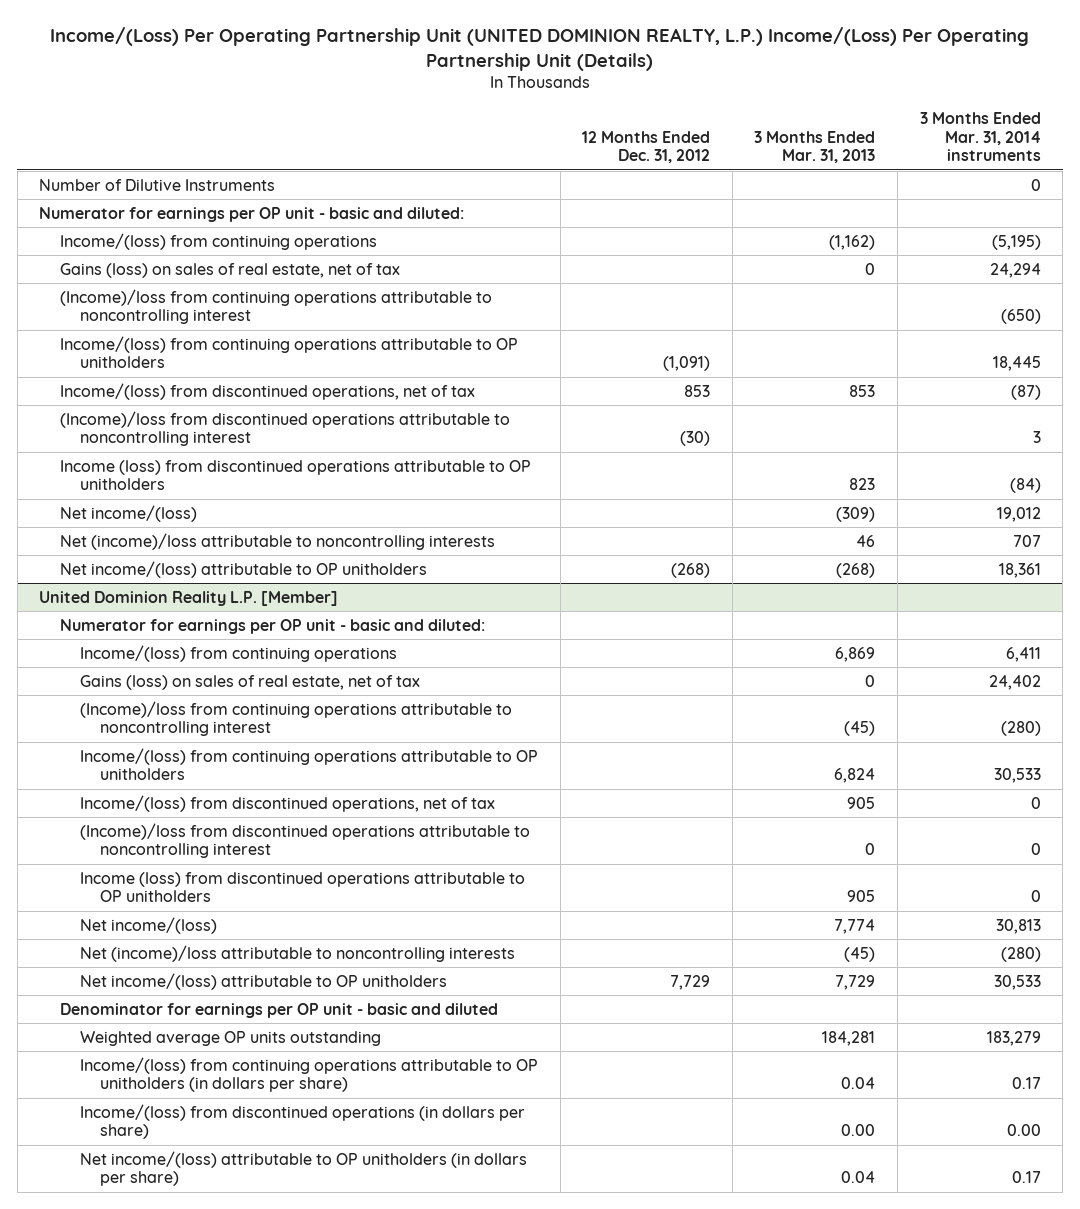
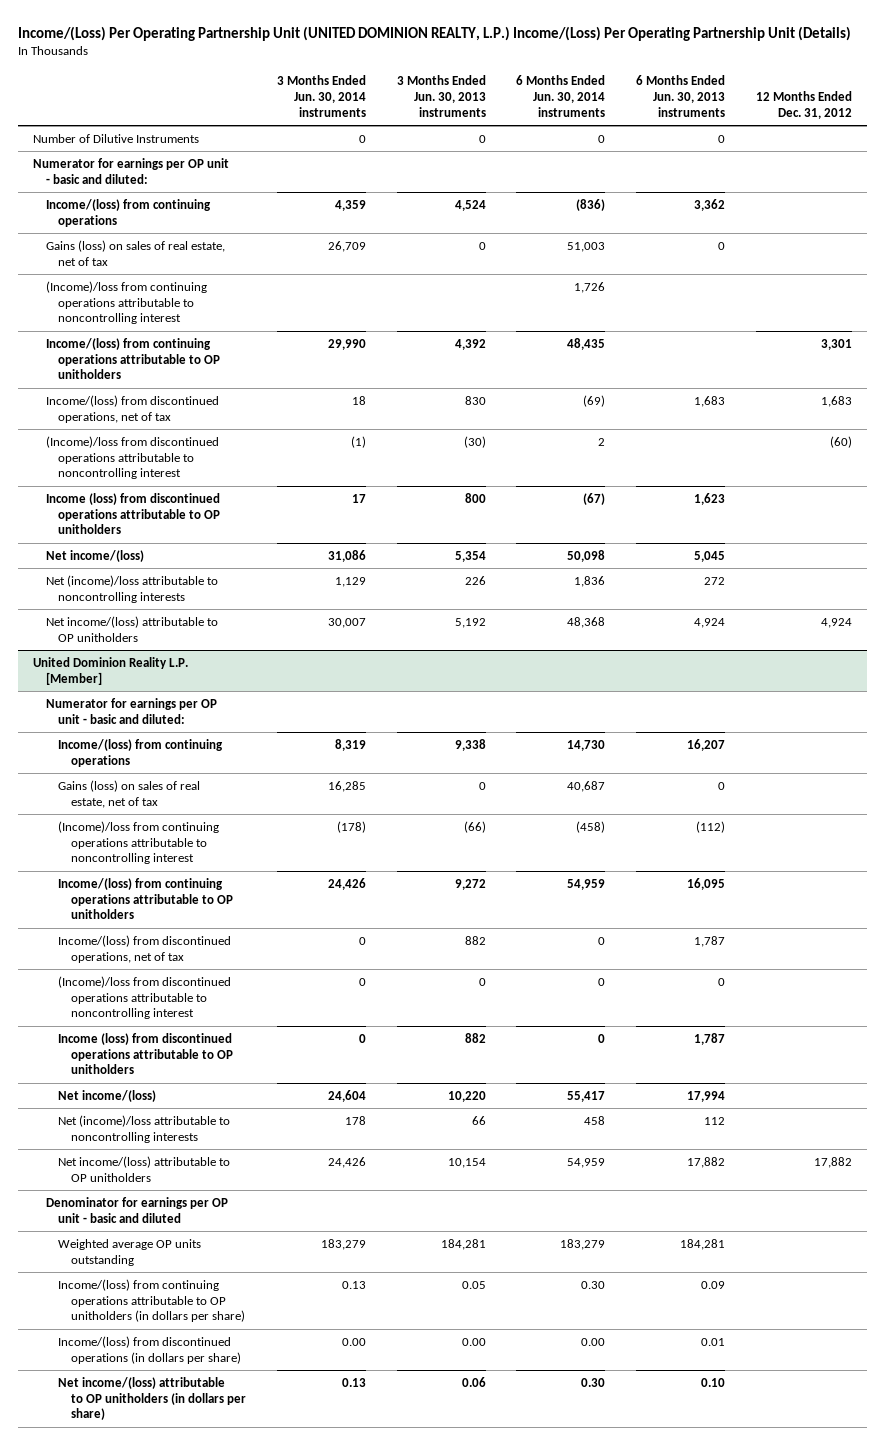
- | 12 Months Ended Dec. 31, 2012 | 3 Months Ended Mar. 31, 2013 | 3 Months Ended Mar. 31, 2014 instruments
+ | 3 Months Ended Jun. 30, 2014 instruments | 3 Months Ended Jun. 30, 2013 instruments | 6 Months Ended Jun. 30, 2014 instruments | 6 Months Ended Jun. 30, 2013 instruments | 12 Months Ended Dec. 31, 2012
- Income/(loss) from continuing operations attributable to OP unitholders | (1,091) | | 18,445
- Income/(loss) from discontinued operations, net of tax | 853 | 853 | (87)
- (Income)/loss from discontinued operations attributable to noncontrolling interest | (30) | | 3
+ Income/(loss) from continuing operations attributable to OP unitholders | 29,990 | 4,392 | 48,435 | | 3,301
+ Income/(loss) from discontinued operations, net of tax | 18 | 830 | (69) | 1,683 | 1,683
+ (Income)/loss from discontinued operations attributable to noncontrolling interest | (1) | (30) | 2 | | (60)
- Net income/(loss) attributable to OP unitholders | (268) | (268) | 18,361
+ Net income/(loss) attributable to OP unitholders | 30,007 | 5,192 | 48,368 | 4,924 | 4,924
@ United Dominion Reality L.P. [Member]
- Net income/(loss) attributable to OP unitholders | 7,729 | 7,729 | 30,533
+ Net income/(loss) attributable to OP unitholders | 24,426 | 10,154 | 54,959 | 17,882 | 17,882

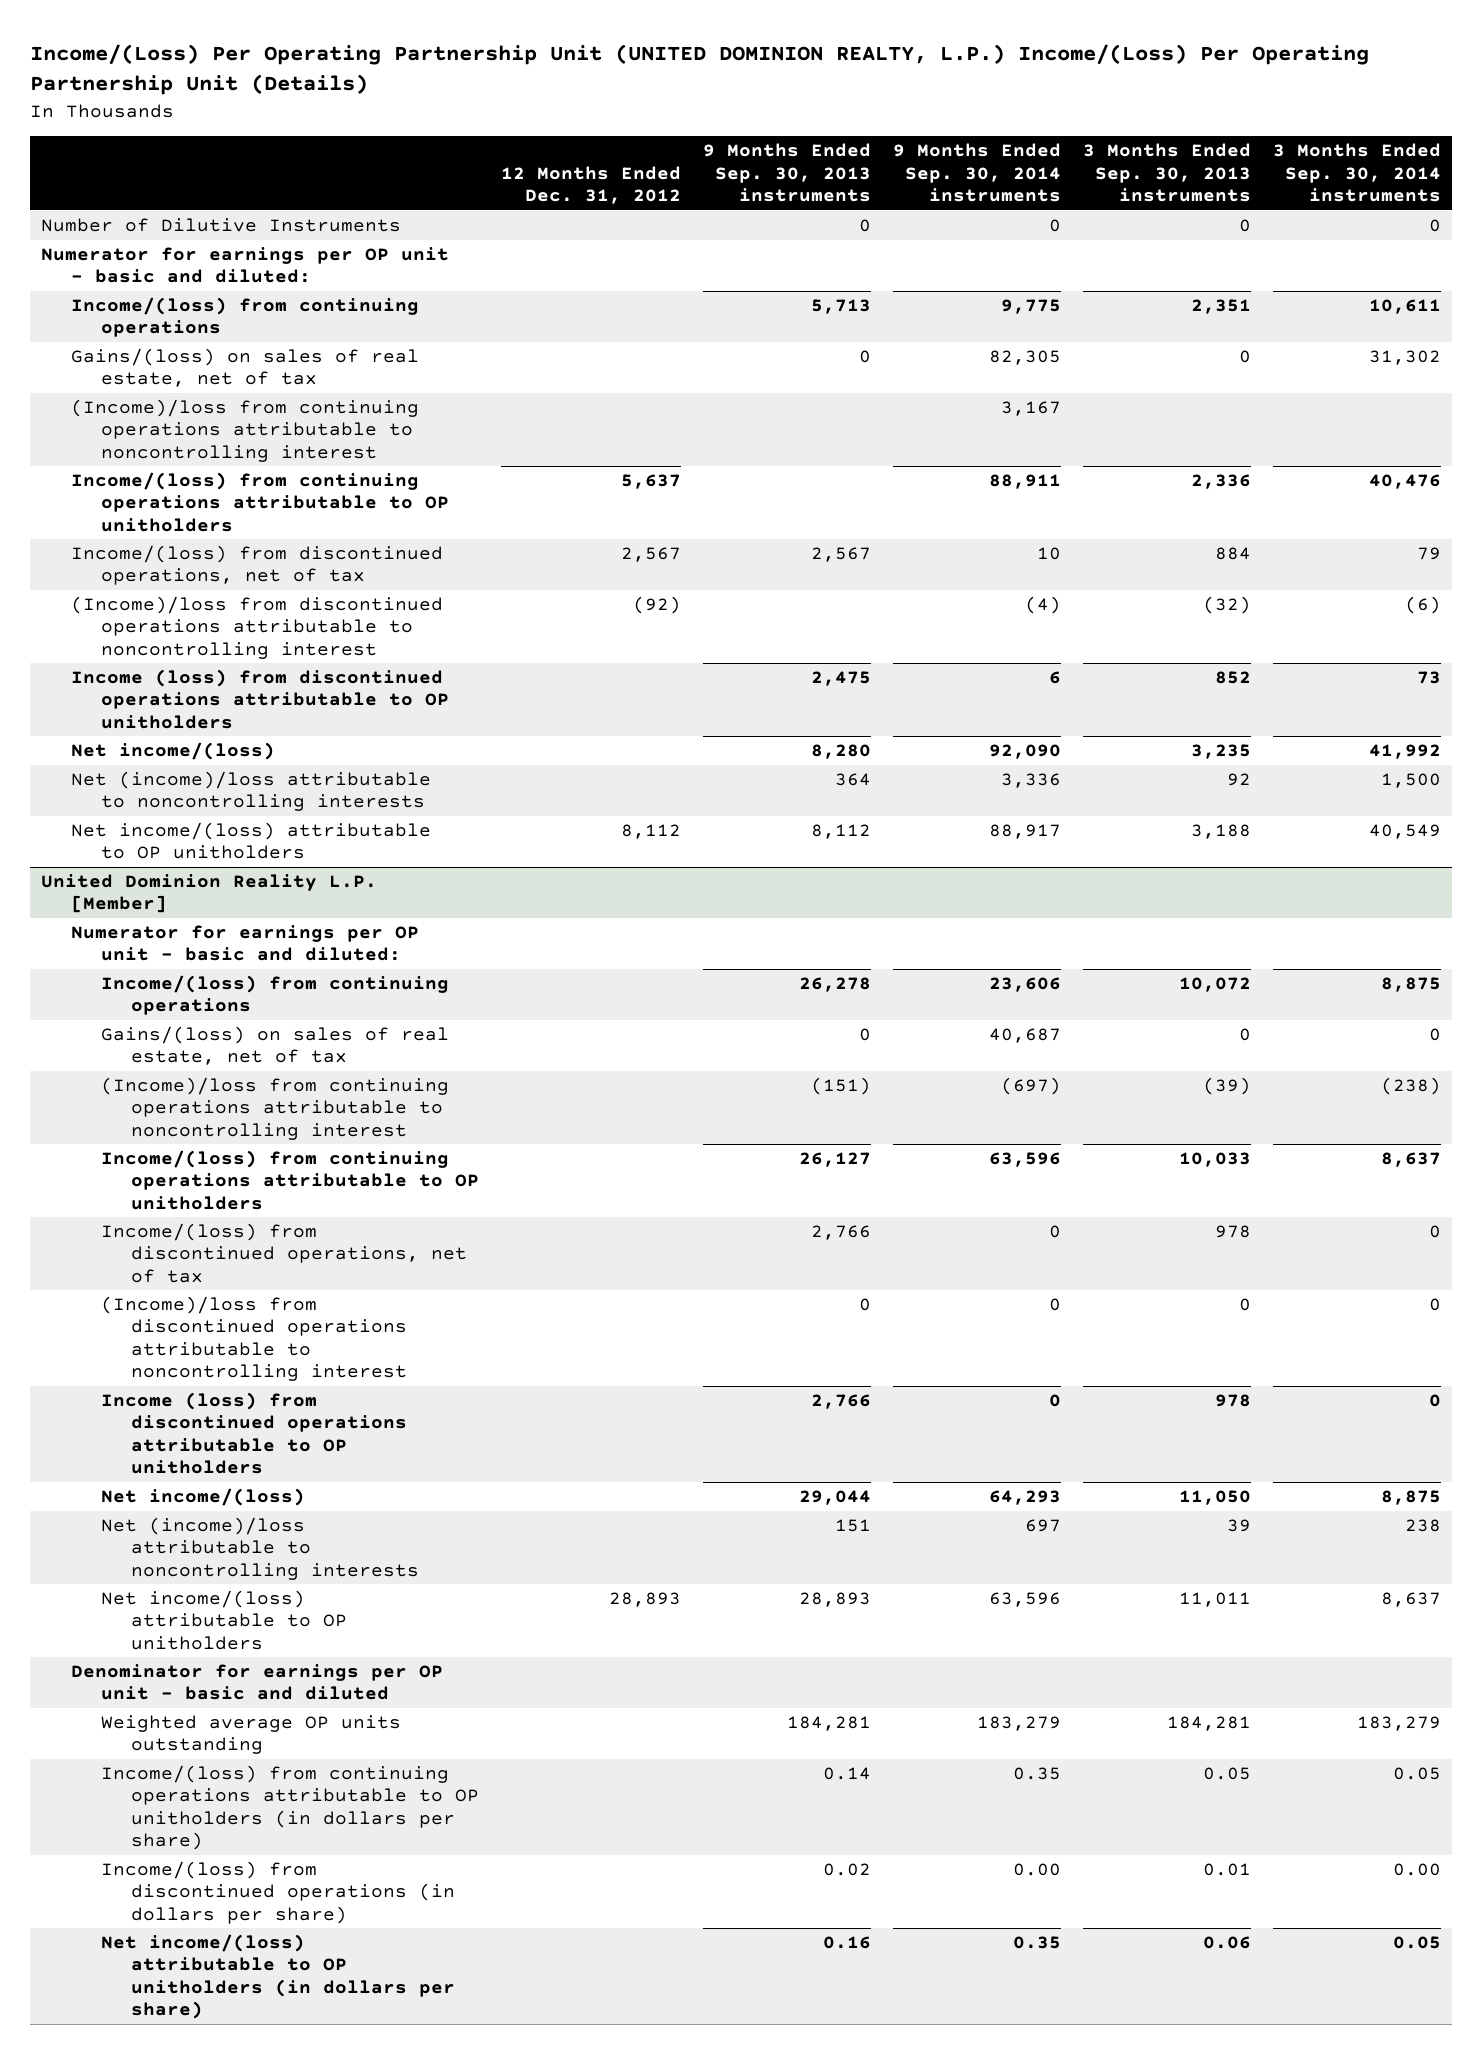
- | 3 Months Ended Jun. 30, 2014 instruments | 3 Months Ended Jun. 30, 2013 instruments | 6 Months Ended Jun. 30, 2014 instruments | 6 Months Ended Jun. 30, 2013 instruments | 12 Months Ended Dec. 31, 2012
+ | 12 Months Ended Dec. 31, 2012 | 9 Months Ended Sep. 30, 2013 instruments | 9 Months Ended Sep. 30, 2014 instruments | 3 Months Ended Sep. 30, 2013 instruments | 3 Months Ended Sep. 30, 2014 instruments
- Gains (loss) on sales of real estate, net of tax | 26,709 | 0 | 51,003 | 0 |
+ Gains/(loss) on sales of real estate, net of tax | | 0 | 82,305 | 0 | 31,302
- Income/(loss) from continuing operations attributable to OP unitholders | 29,990 | 4,392 | 48,435 | | 3,301
- Income/(loss) from discontinued operations, net of tax | 18 | 830 | (69) | 1,683 | 1,683
- (Income)/loss from discontinued operations attributable to noncontrolling interest | (1) | (30) | 2 | | (60)
+ Income/(loss) from continuing operations attributable to OP unitholders | 5,637 | | 88,911 | 2,336 | 40,476
+ Income/(loss) from discontinued operations, net of tax | 2,567 | 2,567 | 10 | 884 | 79
+ (Income)/loss from discontinued operations attributable to noncontrolling interest | (92) | | (4) | (32) | (6)
- Net income/(loss) attributable to OP unitholders | 30,007 | 5,192 | 48,368 | 4,924 | 4,924
+ Net income/(loss) attributable to OP unitholders | 8,112 | 8,112 | 88,917 | 3,188 | 40,549
@ United Dominion Reality L.P. [Member]
- Gains (loss) on sales of real estate, net of tax | 16,285 | 0 | 40,687 | 0 |
+ Gains/(loss) on sales of real estate, net of tax | | 0 | 40,687 | 0 | 0
- Net income/(loss) attributable to OP unitholders | 24,426 | 10,154 | 54,959 | 17,882 | 17,882
+ Net income/(loss) attributable to OP unitholders | 28,893 | 28,893 | 63,596 | 11,011 | 8,637

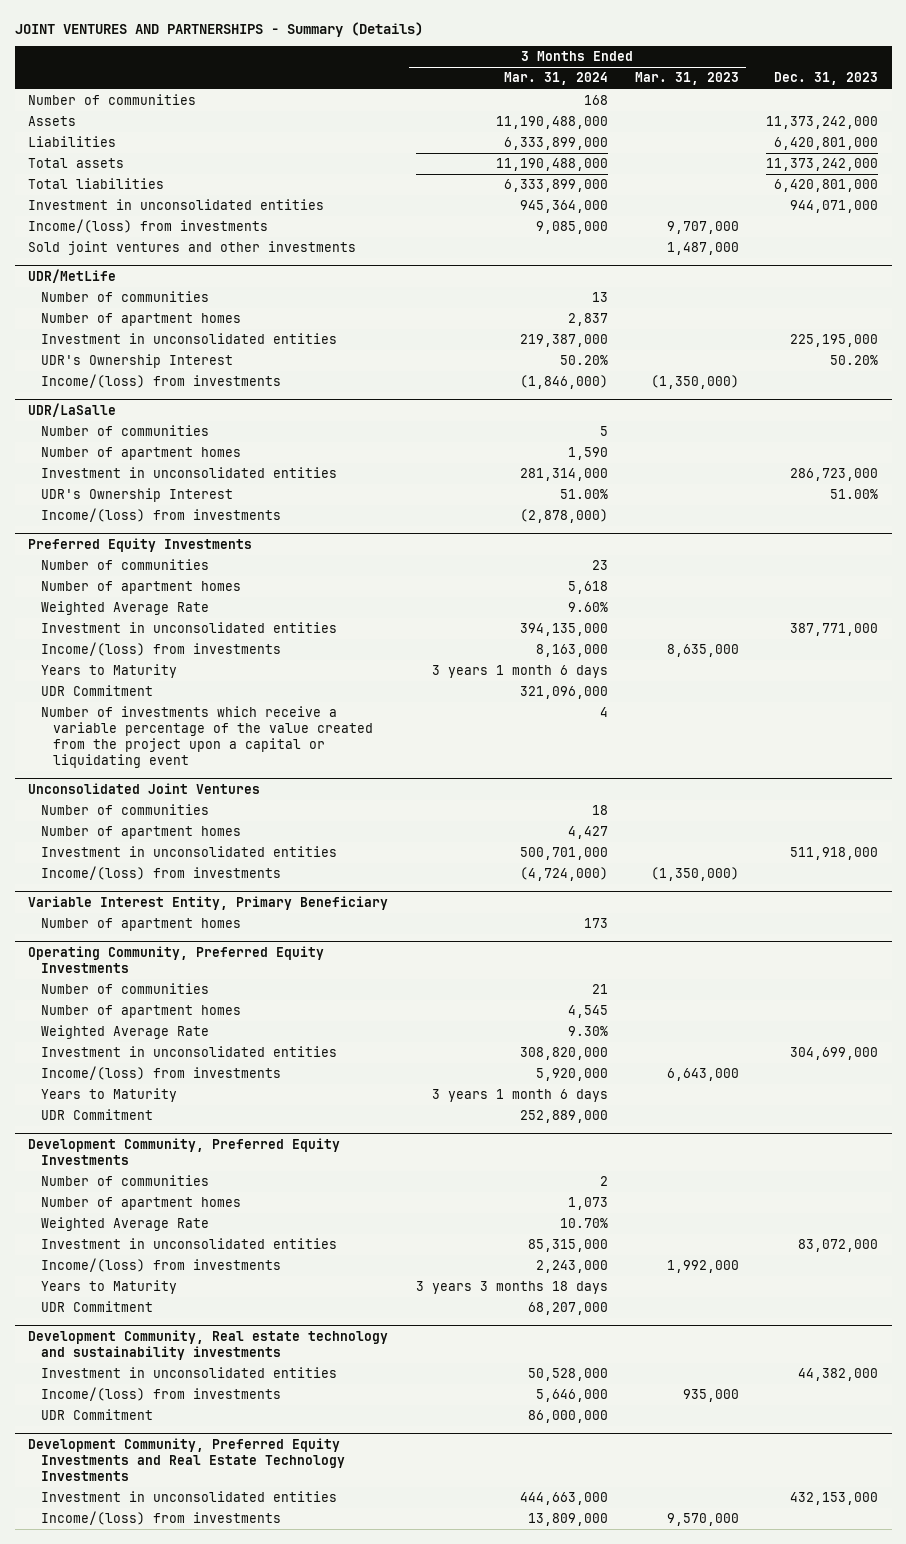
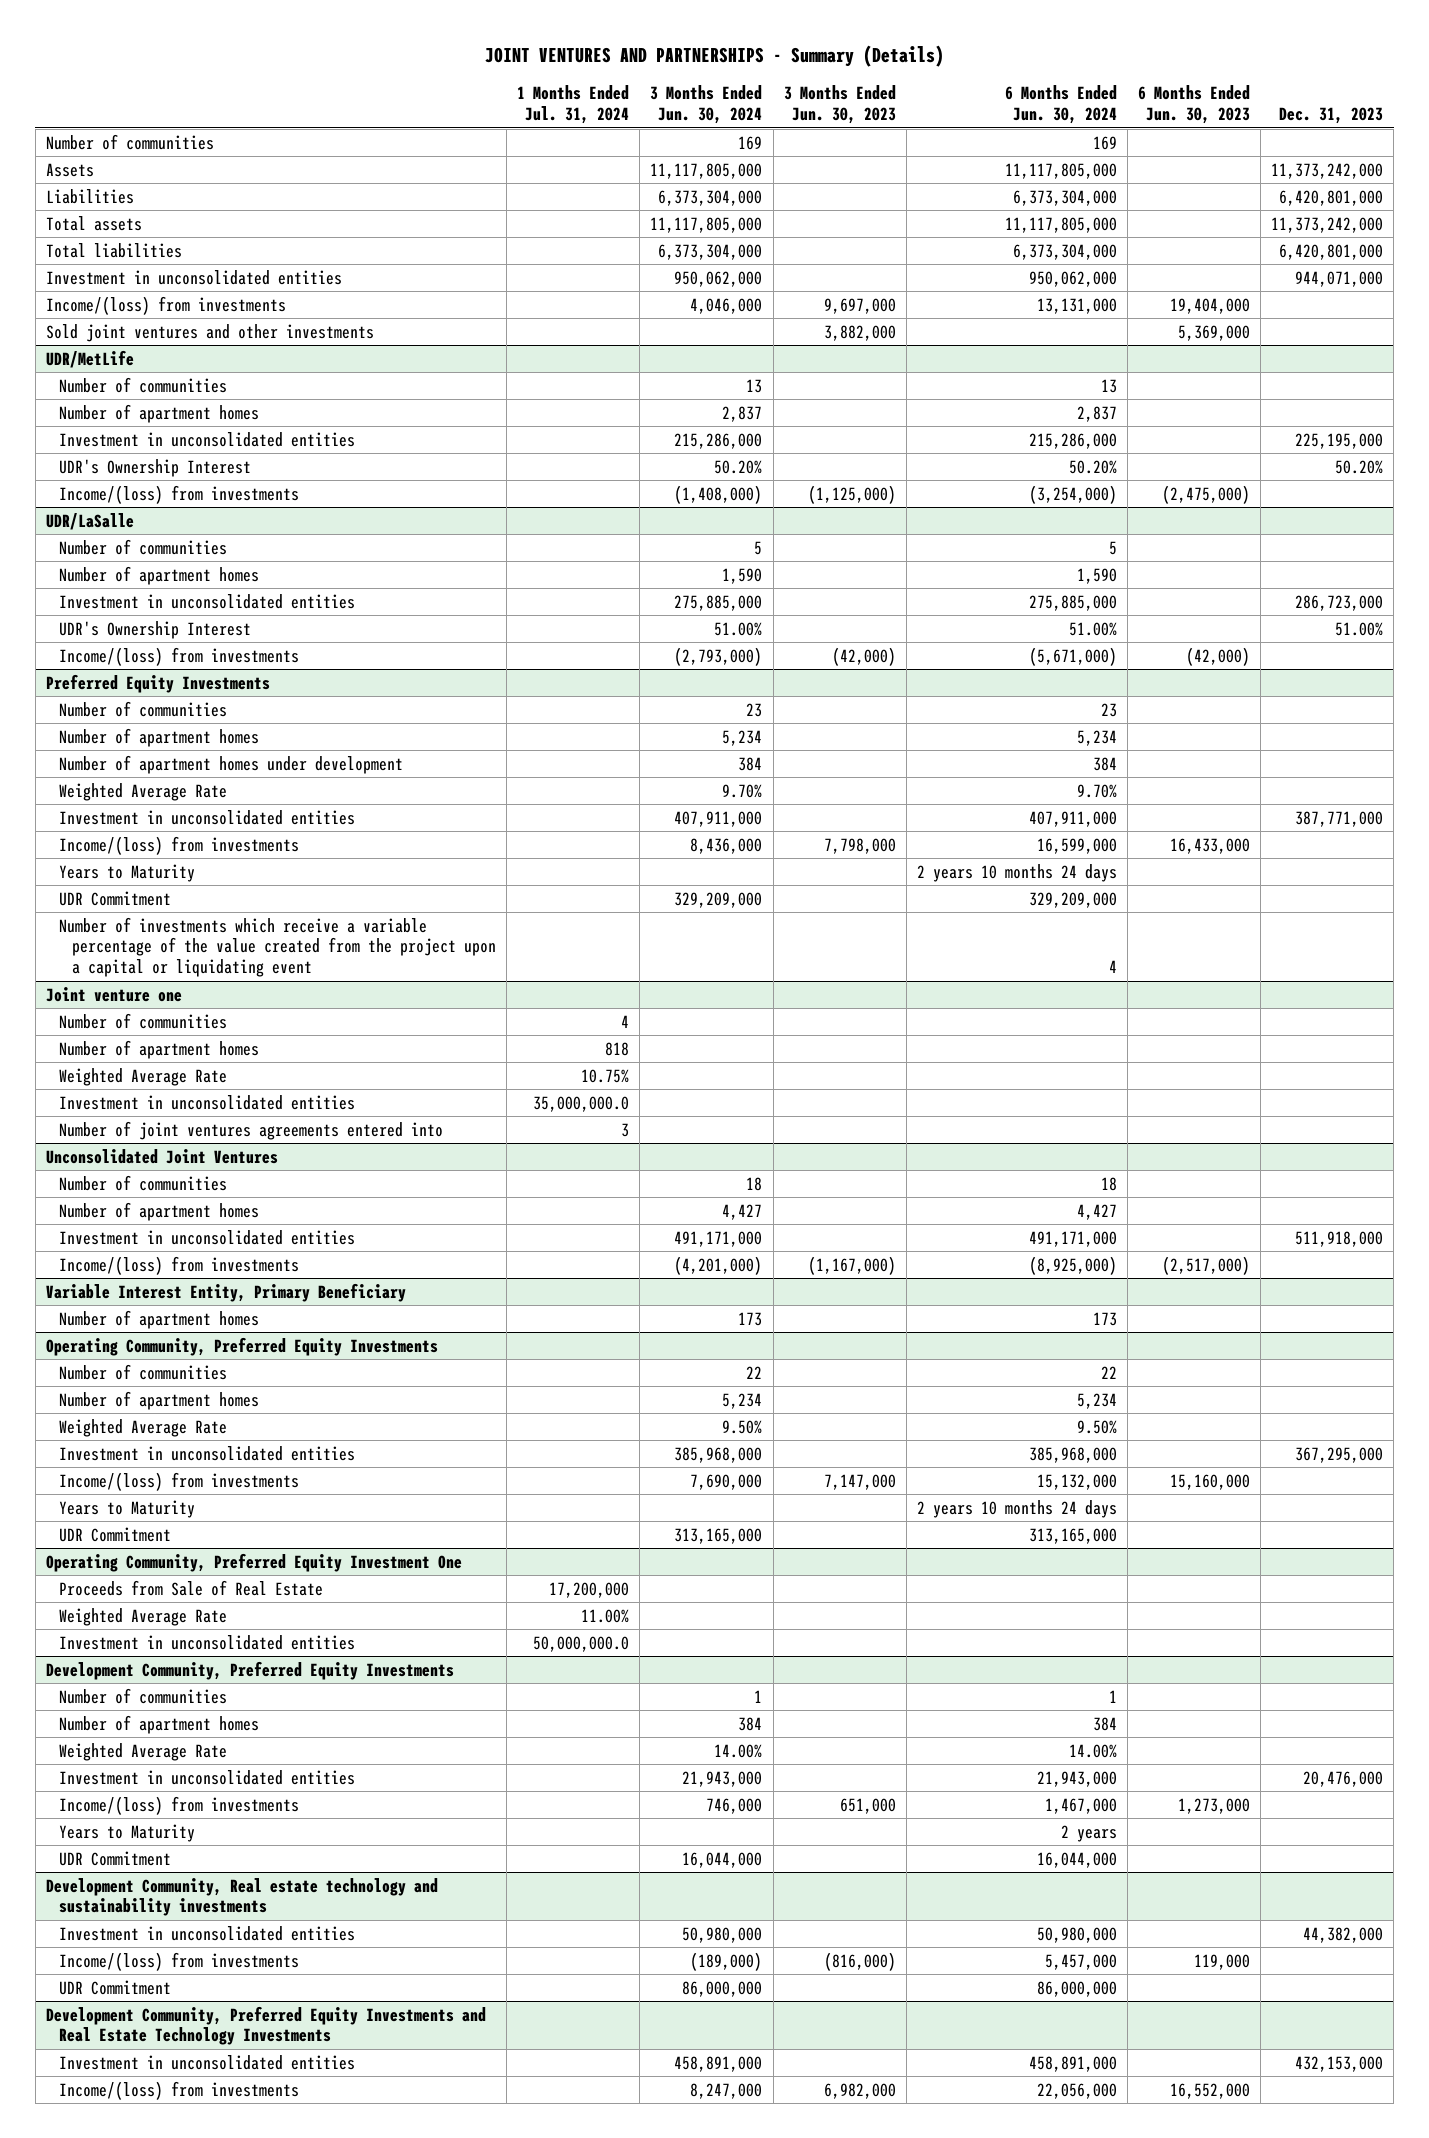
- | 3 Months Ended Mar. 31, 2024 | 3 Months Ended Mar. 31, 2023 | Dec. 31, 2023
+ | 1 Months Ended Jul. 31, 2024 | 3 Months Ended Jun. 30, 2024 | 3 Months Ended Jun. 30, 2023 | 6 Months Ended Jun. 30, 2024 | 6 Months Ended Jun. 30, 2023 | Dec. 31, 2023
@ Preferred Equity Investments
+ Number of apartment homes under development | | 384 | | 384 | |
+ Joint venture one
+ Number of communities | 4 | | | | |
+ Number of apartment homes | 818 | | | | |
+ Weighted Average Rate | 10.75% | | | | |
+ Investment in unconsolidated entities | 35,000,000.0 | | | | |
+ Number of joint ventures agreements entered into | 3 | | | | |
@ Operating Community, Preferred Equity Investments
- Investment in unconsolidated entities | 308,820,000 | | 304,699,000
+ Investment in unconsolidated entities | | 385,968,000 | | 385,968,000 | | 367,295,000
+ Operating Community, Preferred Equity Investment One
+ Proceeds from Sale of Real Estate | 17,200,000 | | | | |
+ Weighted Average Rate | 11.00% | | | | |
+ Investment in unconsolidated entities | 50,000,000.0 | | | | |
@ Development Community, Preferred Equity Investments
- Investment in unconsolidated entities | 85,315,000 | | 83,072,000
+ Investment in unconsolidated entities | | 21,943,000 | | 21,943,000 | | 20,476,000

